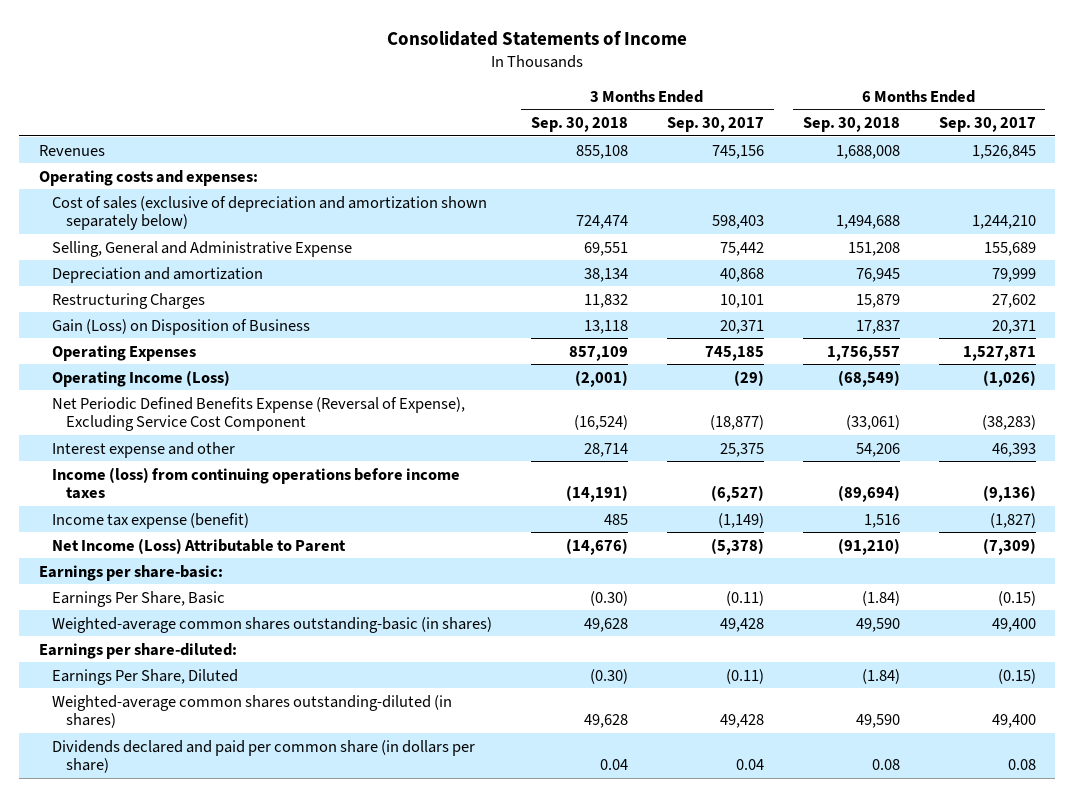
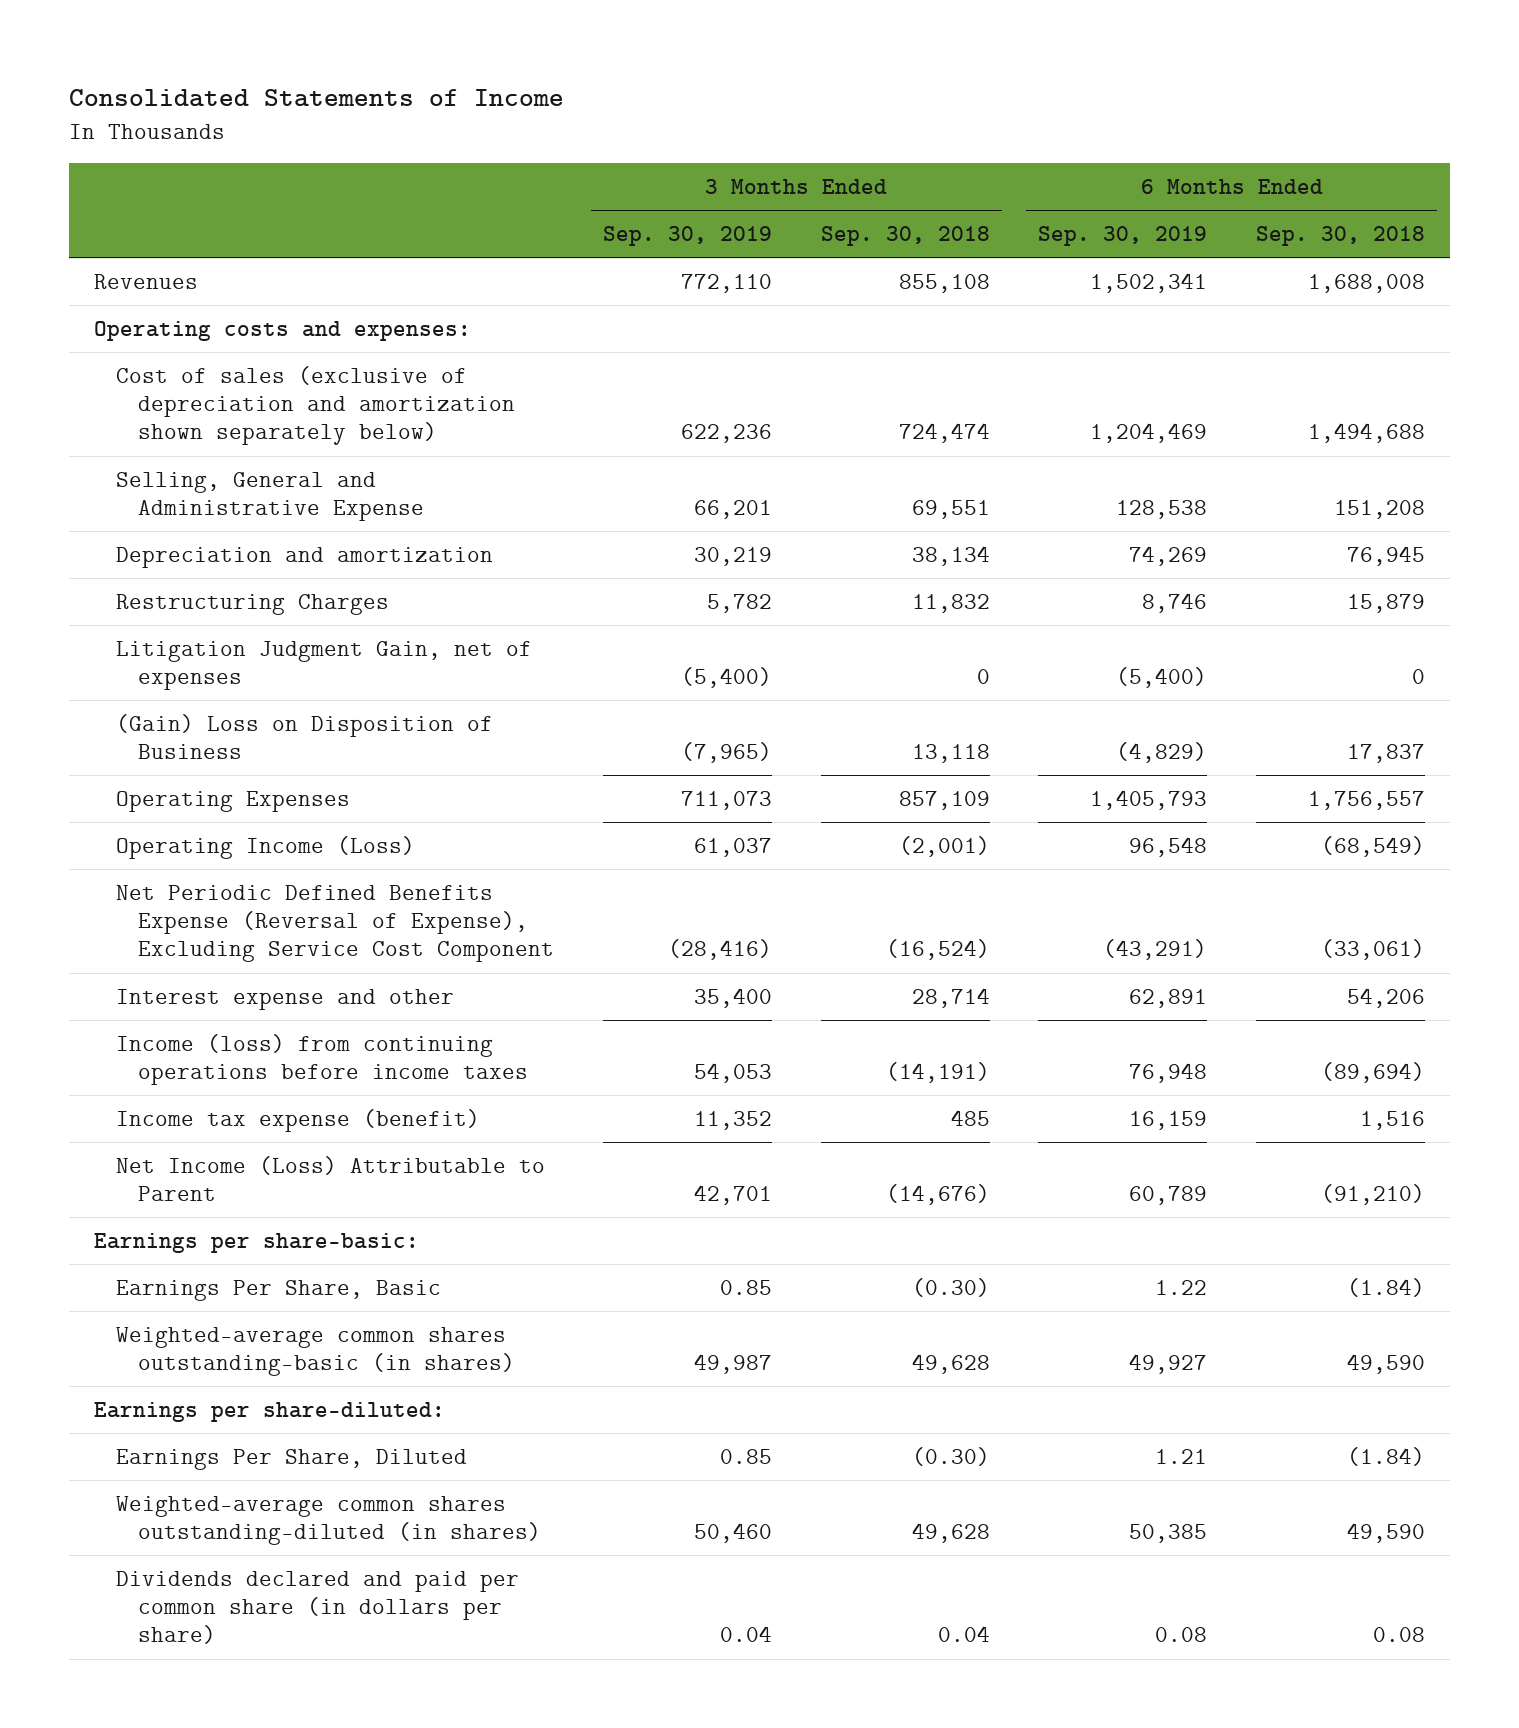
- | 3 Months Ended Sep. 30, 2018 | 3 Months Ended Sep. 30, 2017 | 6 Months Ended Sep. 30, 2018 | 6 Months Ended Sep. 30, 2017
+ | 3 Months Ended Sep. 30, 2019 | 3 Months Ended Sep. 30, 2018 | 6 Months Ended Sep. 30, 2019 | 6 Months Ended Sep. 30, 2018
- Gain (Loss) on Disposition of Business | 13,118 | 20,371 | 17,837 | 20,371
+ Litigation Judgment Gain, net of expenses | (5,400) | 0 | (5,400) | 0
+ (Gain) Loss on Disposition of Business | (7,965) | 13,118 | (4,829) | 17,837

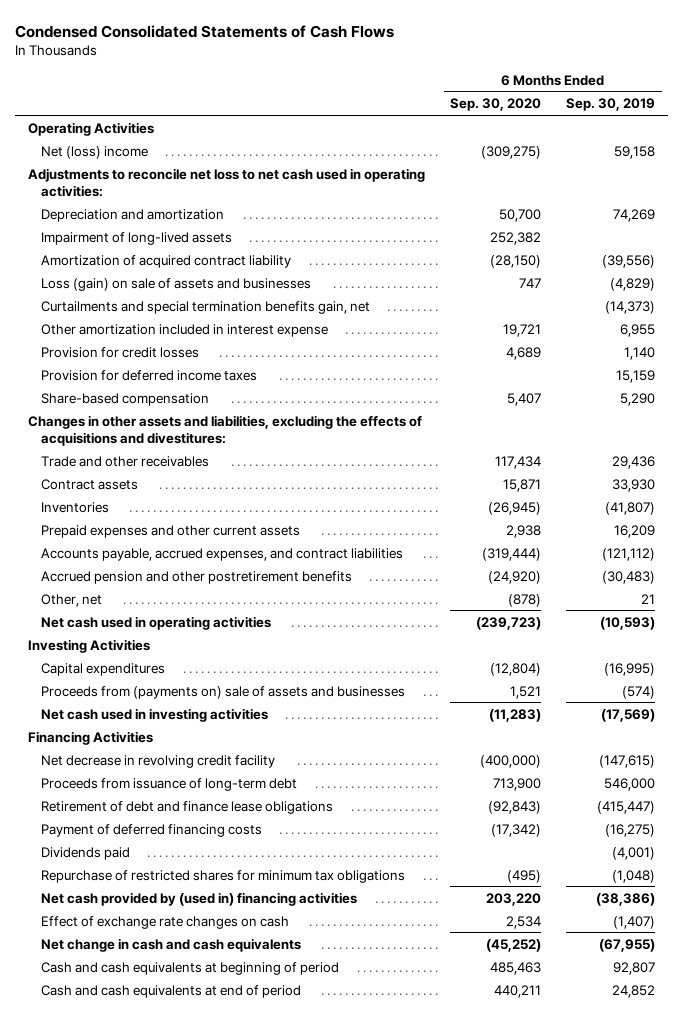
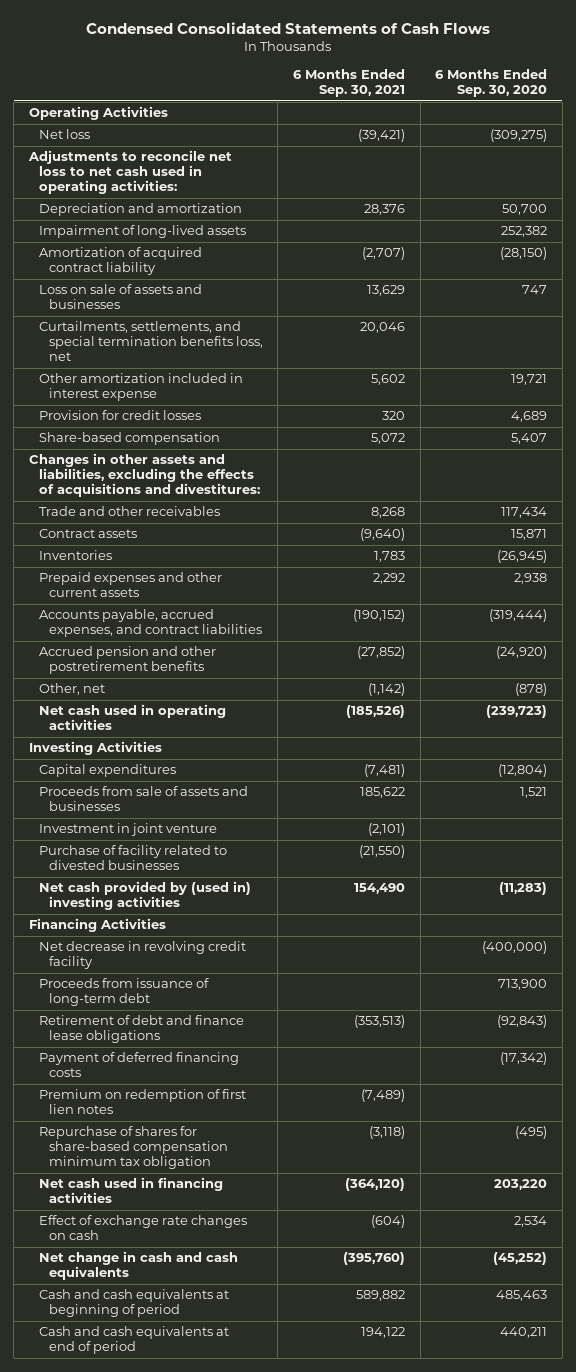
- | 6 Months Ended Sep. 30, 2020 | 6 Months Ended Sep. 30, 2019
+ | 6 Months Ended Sep. 30, 2021 | 6 Months Ended Sep. 30, 2020
- Net (loss) income | (309,275) | 59,158
+ Net loss | (39,421) | (309,275)
- Loss (gain) on sale of assets and businesses | 747 | (4,829)
- Curtailments and special termination benefits gain, net | | (14,373)
+ Loss on sale of assets and businesses | 13,629 | 747
+ Curtailments, settlements, and special termination benefits loss, net | 20,046 |
- Provision for deferred income taxes | | 15,159
- Proceeds from (payments on) sale of assets and businesses | 1,521 | (574)
- Net cash used in investing activities | (11,283) | (17,569)
+ Proceeds from sale of assets and businesses | 185,622 | 1,521
+ Investment in joint venture | (2,101) |
+ Purchase of facility related to divested businesses | (21,550) |
+ Net cash provided by (used in) investing activities | 154,490 | (11,283)
- Dividends paid | | (4,001)
- Repurchase of restricted shares for minimum tax obligations | (495) | (1,048)
- Net cash provided by (used in) financing activities | 203,220 | (38,386)
+ Premium on redemption of first lien notes | (7,489) |
+ Repurchase of shares for share-based compensation minimum tax obligation | (3,118) | (495)
+ Net cash used in financing activities | (364,120) | 203,220

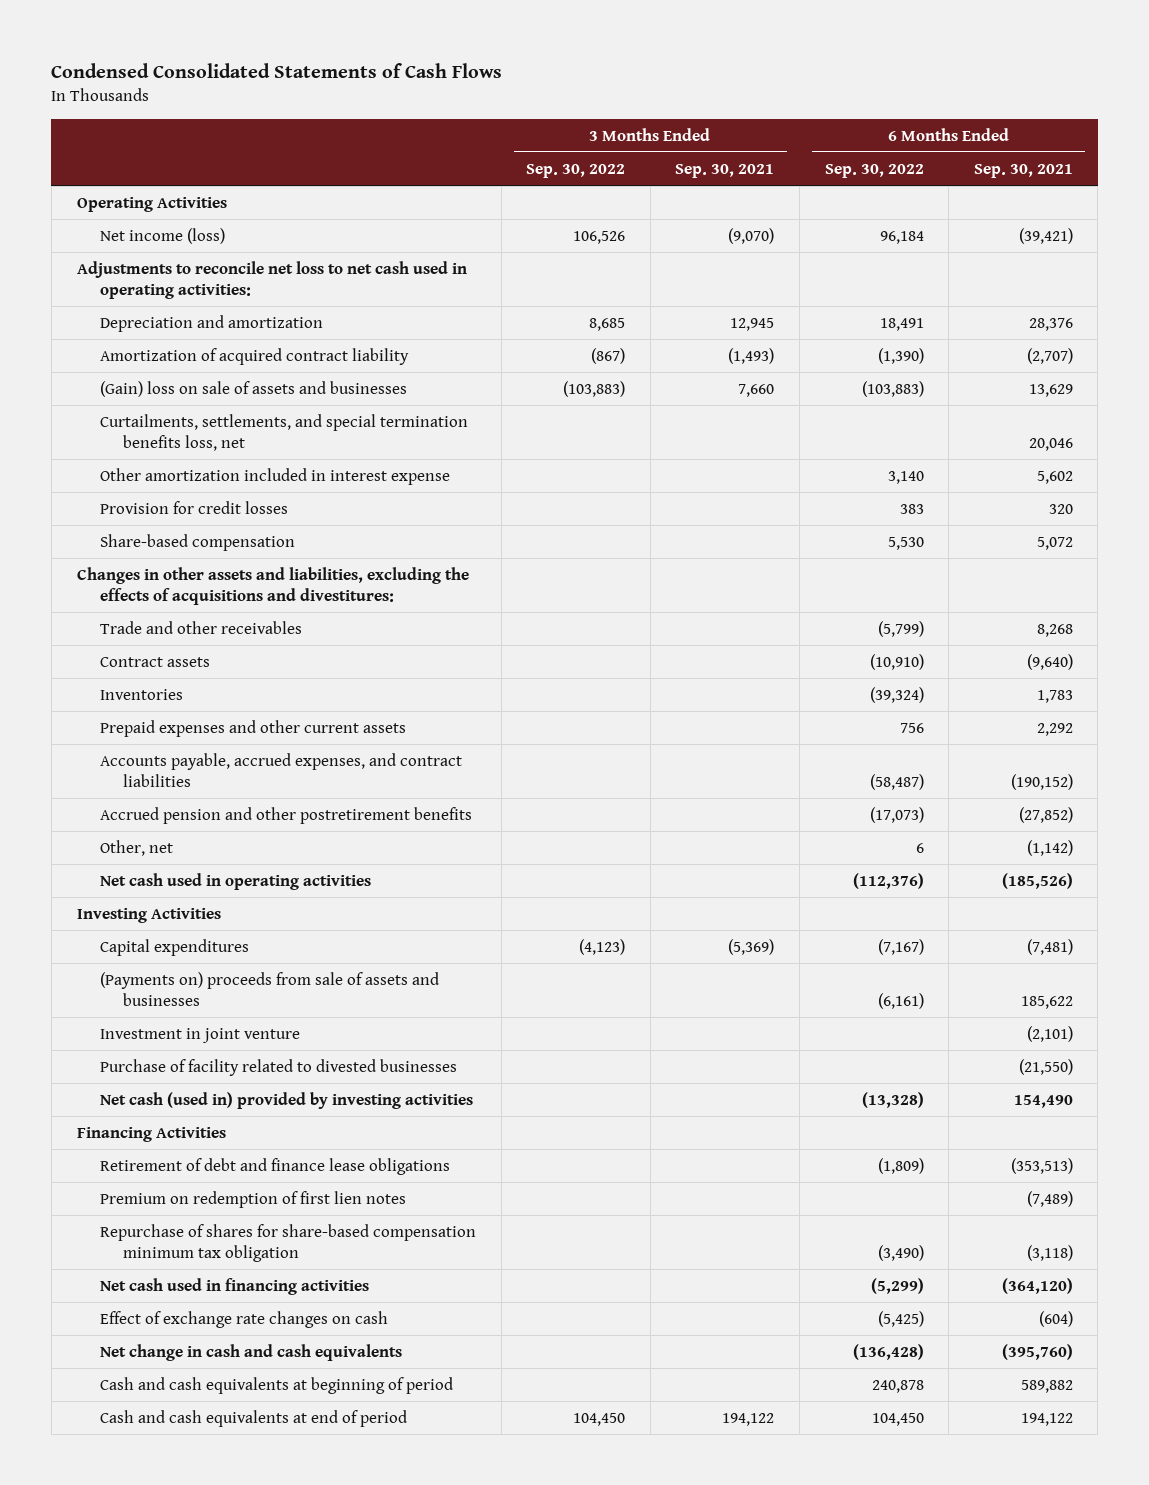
- | 6 Months Ended Sep. 30, 2021 | 6 Months Ended Sep. 30, 2020
+ | 3 Months Ended Sep. 30, 2022 | 3 Months Ended Sep. 30, 2021 | 6 Months Ended Sep. 30, 2022 | 6 Months Ended Sep. 30, 2021
- Net loss | (39,421) | (309,275)
+ Net income (loss) | 106,526 | (9,070) | 96,184 | (39,421)
- Impairment of long-lived assets | | 252,382
- Loss on sale of assets and businesses | 13,629 | 747
+ (Gain) loss on sale of assets and businesses | (103,883) | 7,660 | (103,883) | 13,629
- Proceeds from sale of assets and businesses | 185,622 | 1,521
+ (Payments on) proceeds from sale of assets and businesses | | | (6,161) | 185,622
- Net cash provided by (used in) investing activities | 154,490 | (11,283)
+ Net cash (used in) provided by investing activities | | | (13,328) | 154,490
- Net decrease in revolving credit facility | | (400,000)
- Proceeds from issuance of long-term debt | | 713,900
- Payment of deferred financing costs | | (17,342)

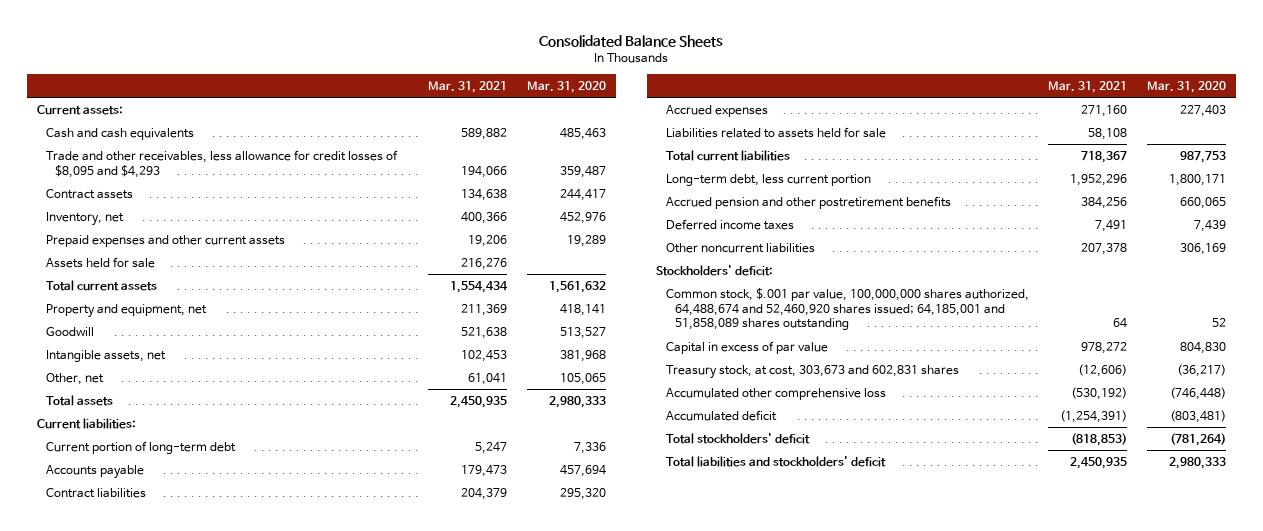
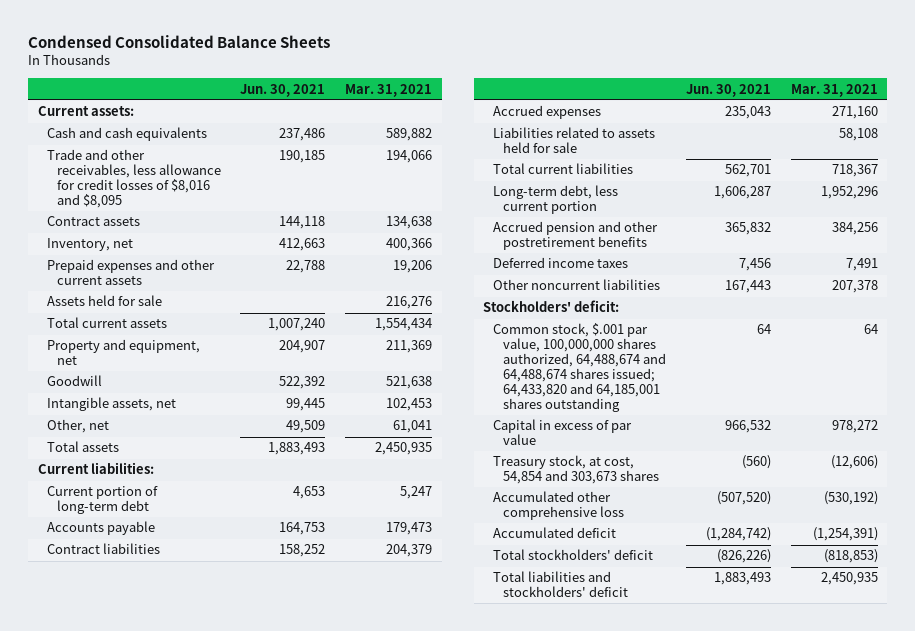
- Consolidated Balance Sheets
+ Condensed Consolidated Balance Sheets
- | Mar. 31, 2021 | Mar. 31, 2020
+ | Jun. 30, 2021 | Mar. 31, 2021
- Trade and other receivables, less allowance for credit losses of $8,095 and $4,293 | 194,066 | 359,487
+ Trade and other receivables, less allowance for credit losses of $8,016 and $8,095 | 190,185 | 194,066
- Common stock, $.001 par value, 100,000,000 shares authorized, 64,488,674 and 52,460,920 shares issued; 64,185,001 and 51,858,089 shares outstanding | 64 | 52
+ Common stock, $.001 par value, 100,000,000 shares authorized, 64,488,674 and 64,488,674 shares issued; 64,433,820 and 64,185,001 shares outstanding | 64 | 64
- Treasury stock, at cost, 303,673 and 602,831 shares | (12,606) | (36,217)
+ Treasury stock, at cost, 54,854 and 303,673 shares | (560) | (12,606)

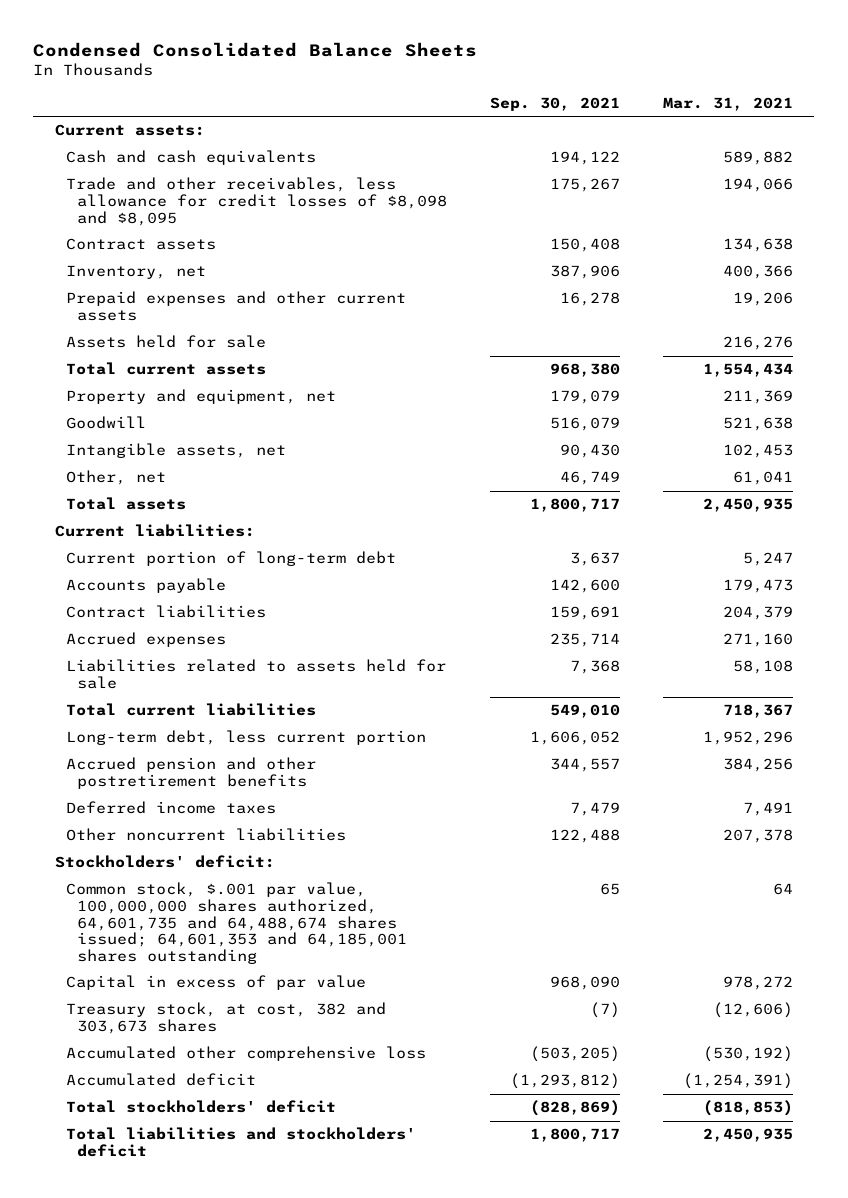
- | Jun. 30, 2021 | Mar. 31, 2021
+ | Sep. 30, 2021 | Mar. 31, 2021
- Trade and other receivables, less allowance for credit losses of $8,016 and $8,095 | 190,185 | 194,066
+ Trade and other receivables, less allowance for credit losses of $8,098 and $8,095 | 175,267 | 194,066
- Common stock, $.001 par value, 100,000,000 shares authorized, 64,488,674 and 64,488,674 shares issued; 64,433,820 and 64,185,001 shares outstanding | 64 | 64
+ Common stock, $.001 par value, 100,000,000 shares authorized, 64,601,735 and 64,488,674 shares issued; 64,601,353 and 64,185,001 shares outstanding | 65 | 64
- Treasury stock, at cost, 54,854 and 303,673 shares | (560) | (12,606)
+ Treasury stock, at cost, 382 and 303,673 shares | (7) | (12,606)

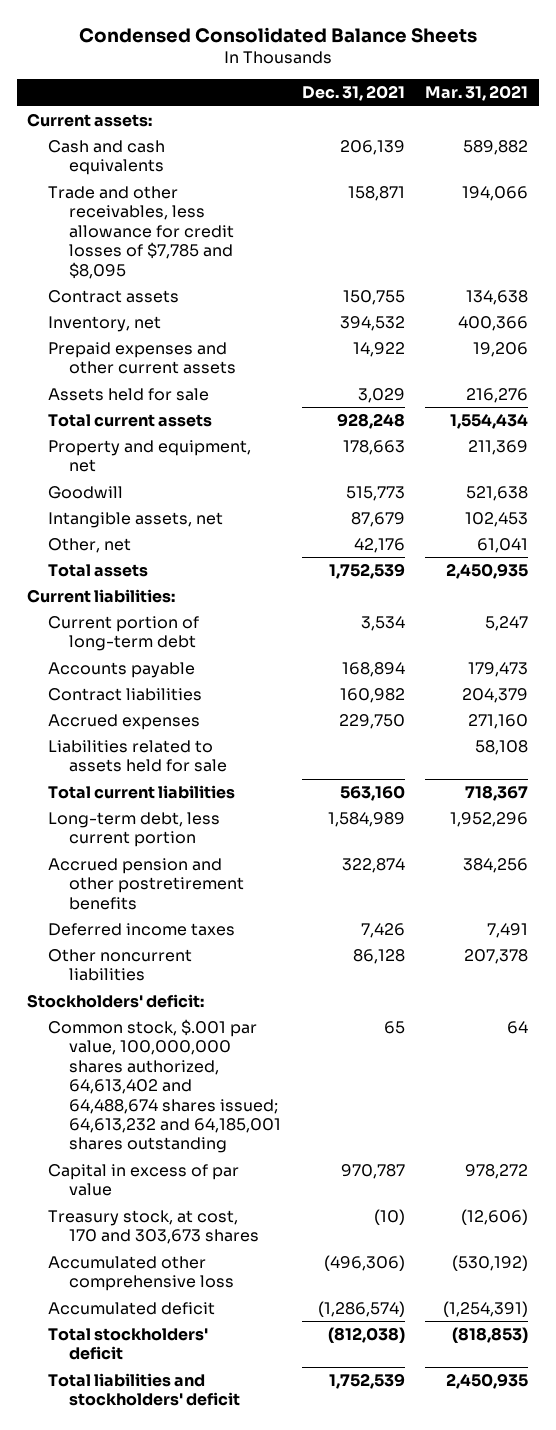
- | Sep. 30, 2021 | Mar. 31, 2021
+ | Dec. 31, 2021 | Mar. 31, 2021
- Trade and other receivables, less allowance for credit losses of $8,098 and $8,095 | 175,267 | 194,066
+ Trade and other receivables, less allowance for credit losses of $7,785 and $8,095 | 158,871 | 194,066
- Common stock, $.001 par value, 100,000,000 shares authorized, 64,601,735 and 64,488,674 shares issued; 64,601,353 and 64,185,001 shares outstanding | 65 | 64
+ Common stock, $.001 par value, 100,000,000 shares authorized, 64,613,402 and 64,488,674 shares issued; 64,613,232 and 64,185,001 shares outstanding | 65 | 64
- Treasury stock, at cost, 382 and 303,673 shares | (7) | (12,606)
+ Treasury stock, at cost, 170 and 303,673 shares | (10) | (12,606)

